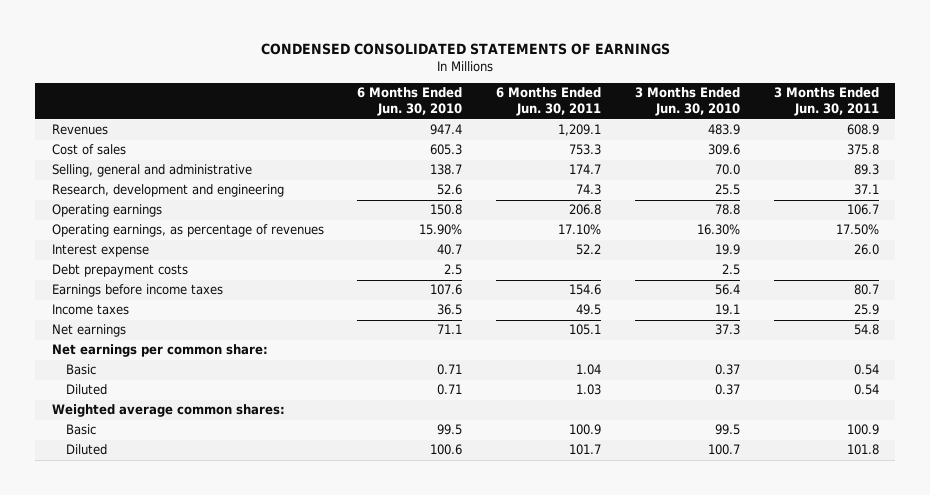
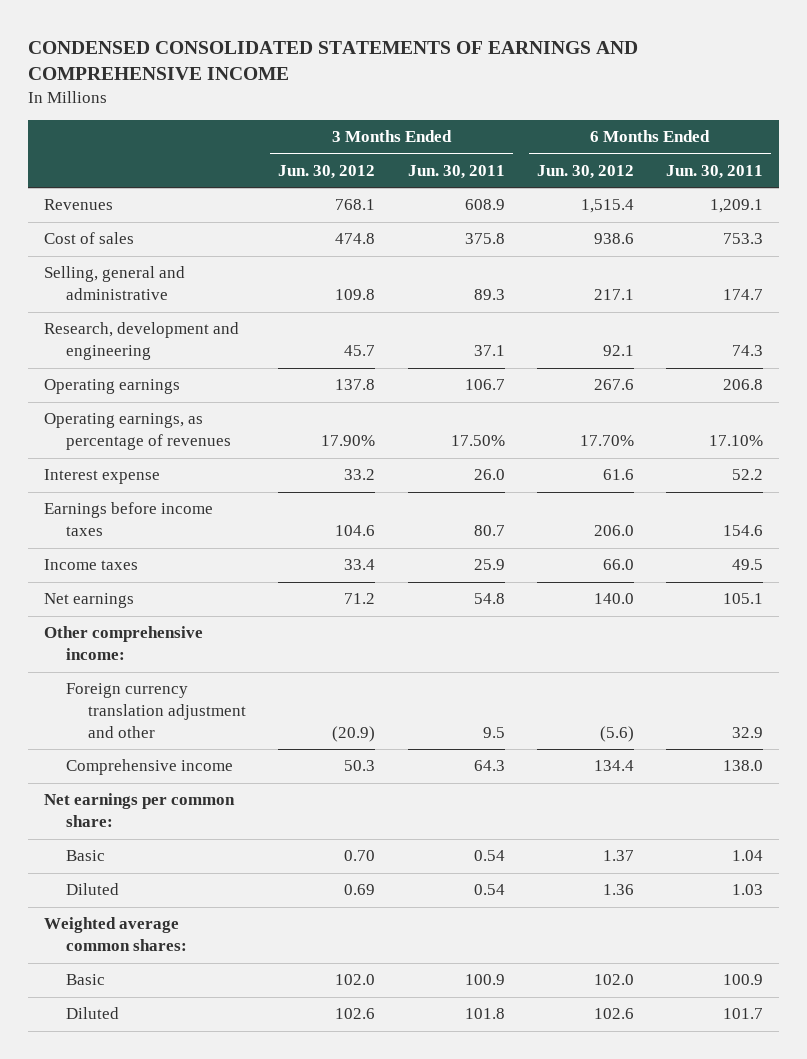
- CONDENSED CONSOLIDATED STATEMENTS OF EARNINGS
+ CONDENSED CONSOLIDATED STATEMENTS OF EARNINGS AND COMPREHENSIVE INCOME
- | 6 Months Ended Jun. 30, 2010 | 6 Months Ended Jun. 30, 2011 | 3 Months Ended Jun. 30, 2010 | 3 Months Ended Jun. 30, 2011
+ | 3 Months Ended Jun. 30, 2012 | 3 Months Ended Jun. 30, 2011 | 6 Months Ended Jun. 30, 2012 | 6 Months Ended Jun. 30, 2011
- Debt prepayment costs | 2.5 | | 2.5 |
+ Other comprehensive income:
+ Foreign currency translation adjustment and other | (20.9) | 9.5 | (5.6) | 32.9
+ Comprehensive income | 50.3 | 64.3 | 134.4 | 138.0

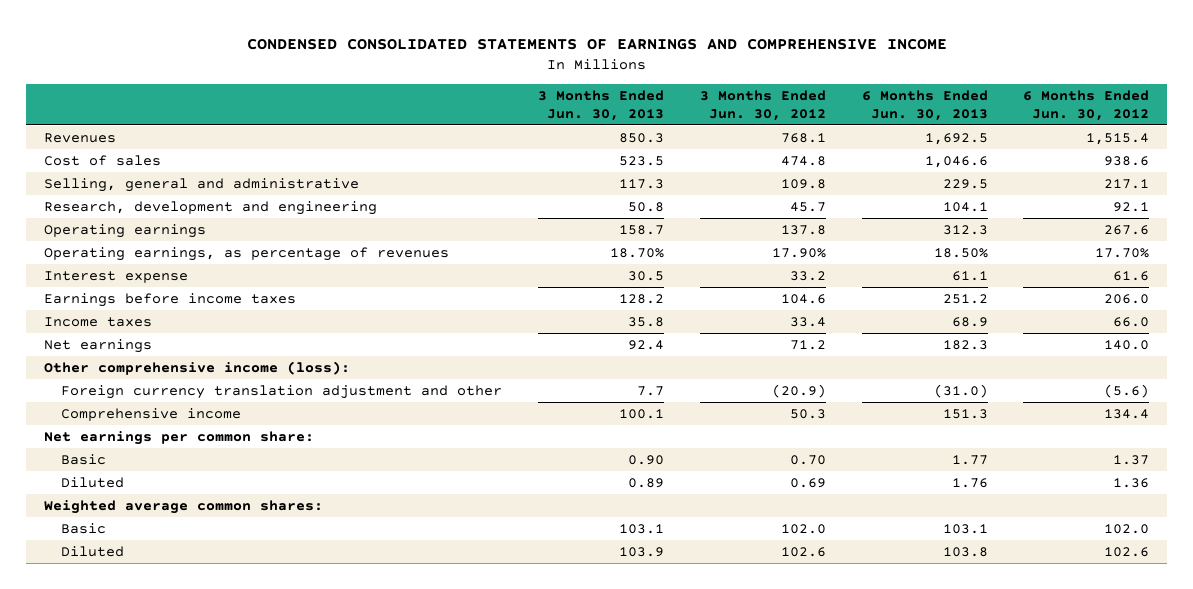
- | 3 Months Ended Jun. 30, 2012 | 3 Months Ended Jun. 30, 2011 | 6 Months Ended Jun. 30, 2012 | 6 Months Ended Jun. 30, 2011
+ | 3 Months Ended Jun. 30, 2013 | 3 Months Ended Jun. 30, 2012 | 6 Months Ended Jun. 30, 2013 | 6 Months Ended Jun. 30, 2012
- Other comprehensive income:
+ Other comprehensive income (loss):

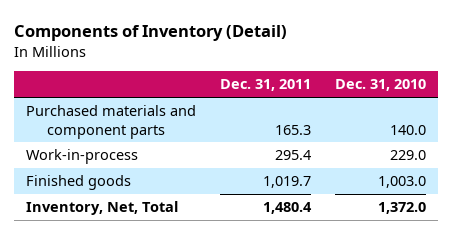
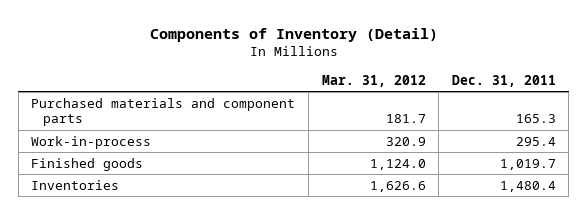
- | Dec. 31, 2011 | Dec. 31, 2010
+ | Mar. 31, 2012 | Dec. 31, 2011
- Inventory, Net, Total | 1,480.4 | 1,372.0
+ Inventories | 1,626.6 | 1,480.4

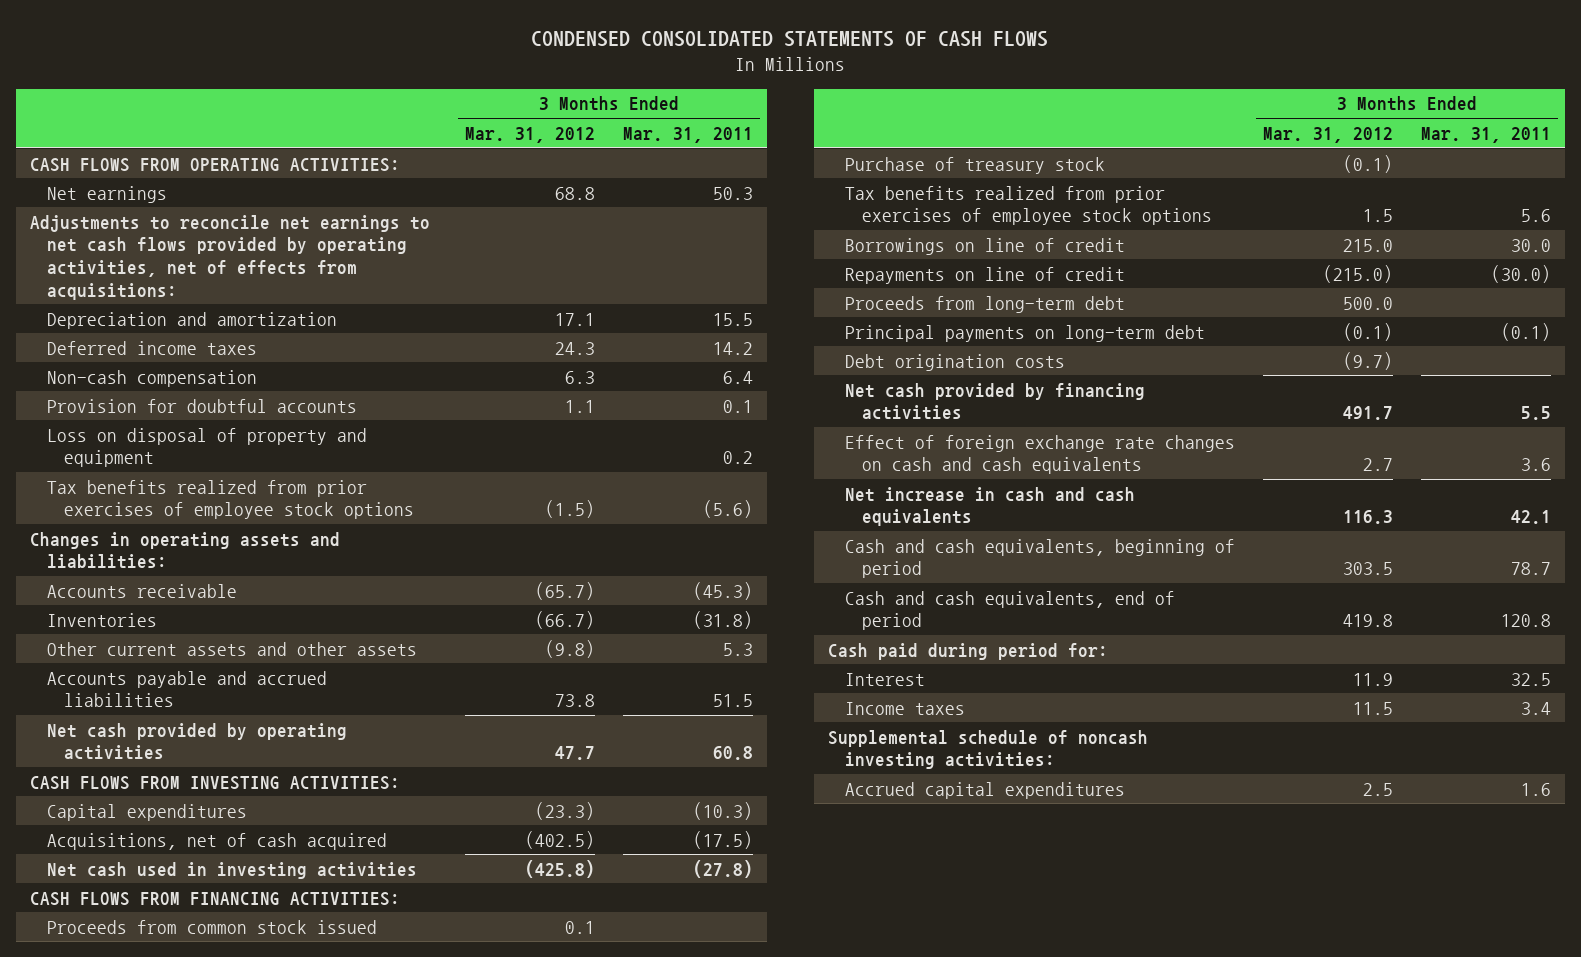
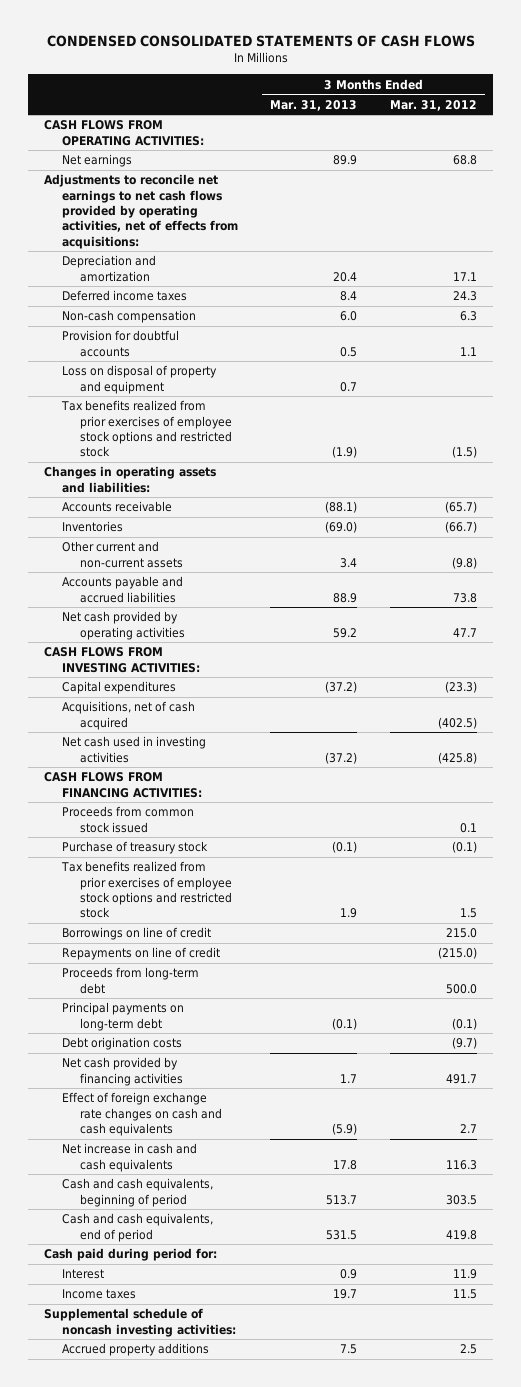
- | 3 Months Ended Mar. 31, 2012 | 3 Months Ended Mar. 31, 2011
+ | 3 Months Ended Mar. 31, 2013 | 3 Months Ended Mar. 31, 2012
- Tax benefits realized from prior exercises of employee stock options | (1.5) | (5.6)
+ Tax benefits realized from prior exercises of employee stock options and restricted stock | (1.9) | (1.5)
- Other current assets and other assets | (9.8) | 5.3
+ Other current and non-current assets | 3.4 | (9.8)
- Tax benefits realized from prior exercises of employee stock options | 1.5 | 5.6
+ Tax benefits realized from prior exercises of employee stock options and restricted stock | 1.9 | 1.5
- Accrued capital expenditures | 2.5 | 1.6
+ Accrued property additions | 7.5 | 2.5

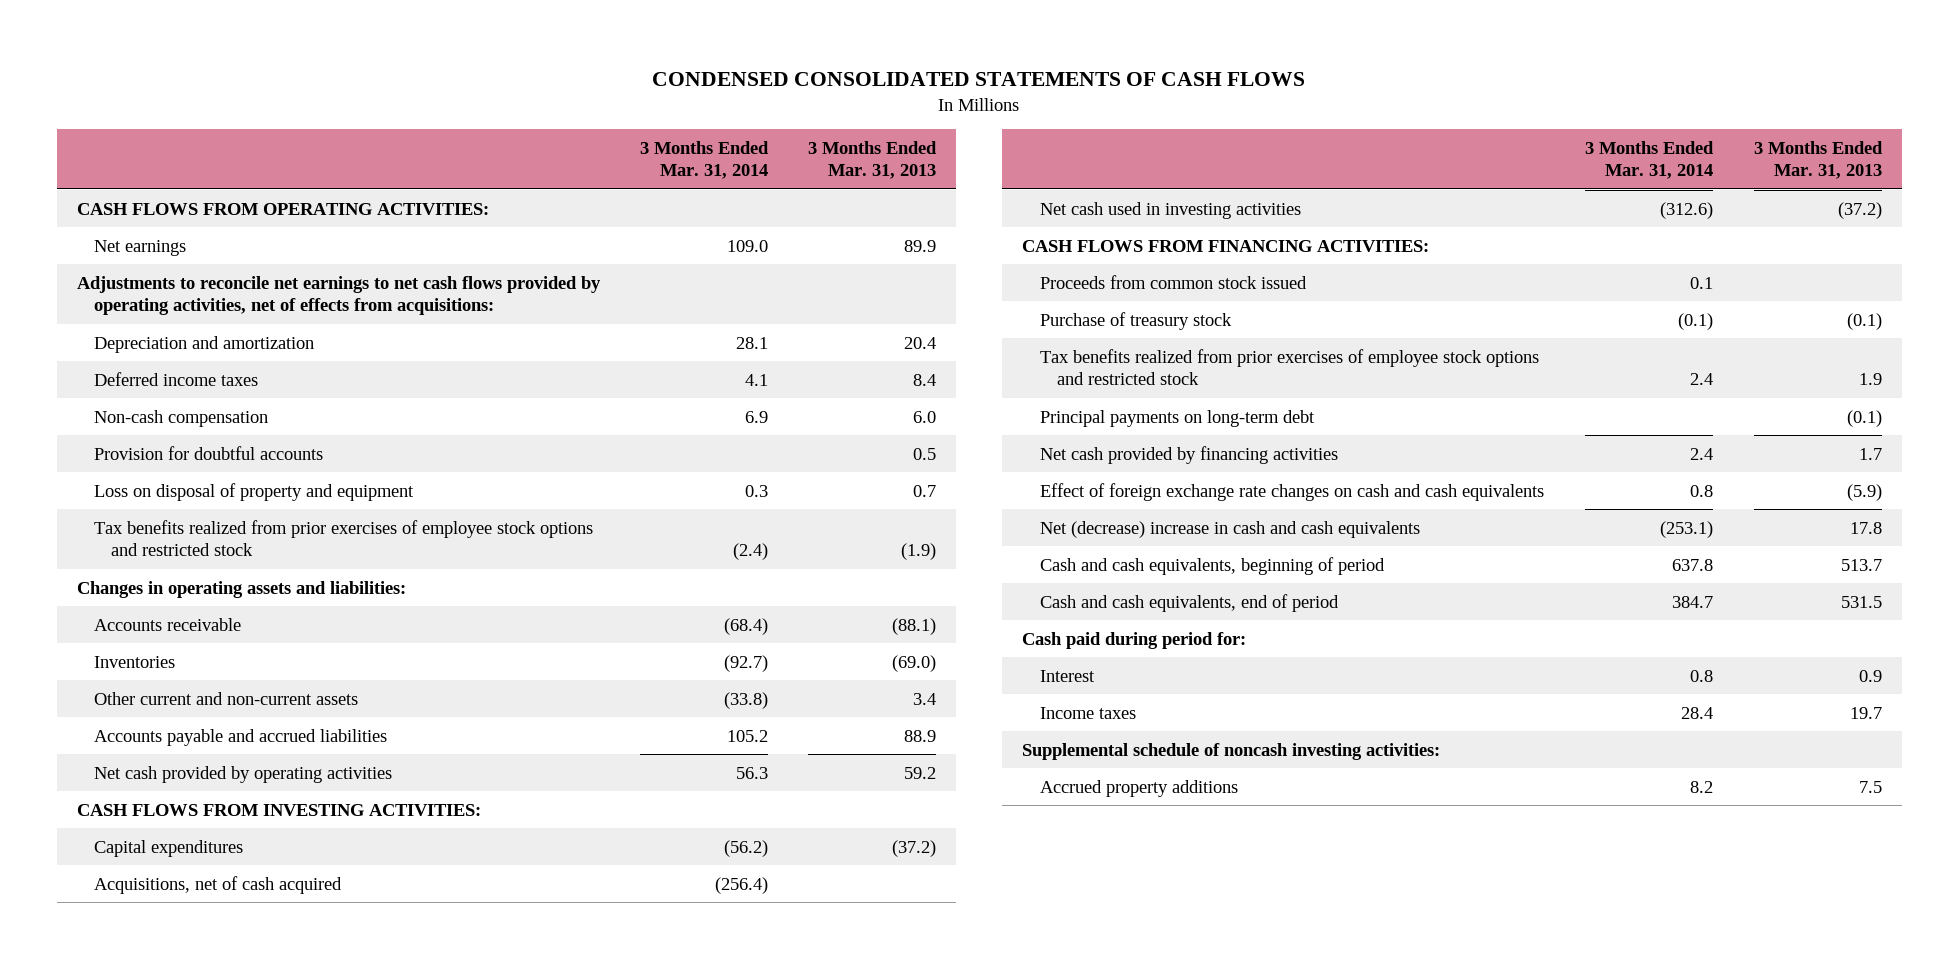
- | 3 Months Ended Mar. 31, 2013 | 3 Months Ended Mar. 31, 2012
+ | 3 Months Ended Mar. 31, 2014 | 3 Months Ended Mar. 31, 2013
- Borrowings on line of credit | | 215.0
- Repayments on line of credit | | (215.0)
- Proceeds from long-term debt | | 500.0
- Debt origination costs | | (9.7)
- Net increase in cash and cash equivalents | 17.8 | 116.3
+ Net (decrease) increase in cash and cash equivalents | (253.1) | 17.8

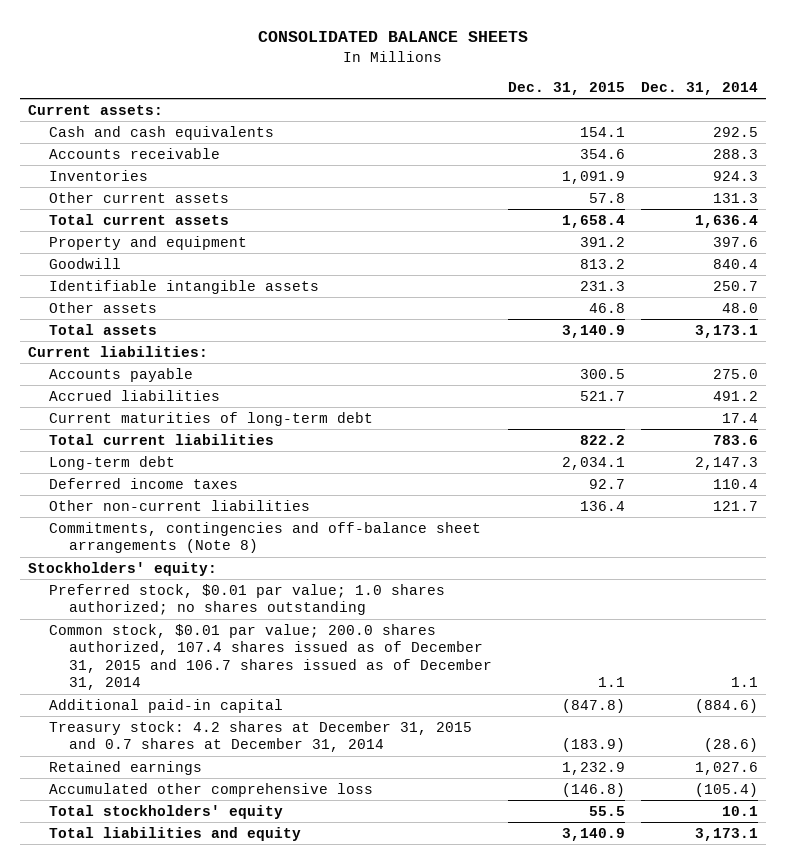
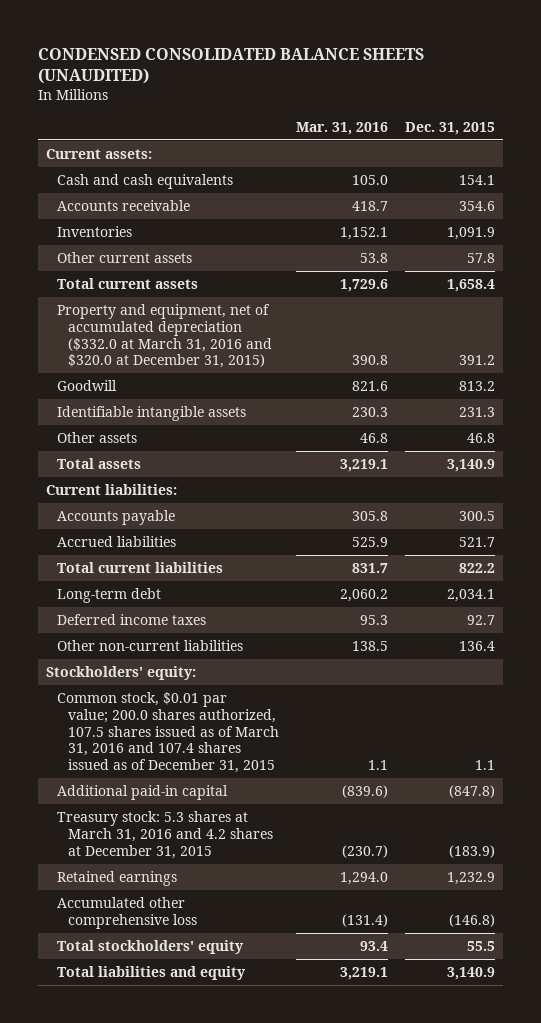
- CONSOLIDATED BALANCE SHEETS
+ CONDENSED CONSOLIDATED BALANCE SHEETS (UNAUDITED)
- | Dec. 31, 2015 | Dec. 31, 2014
+ | Mar. 31, 2016 | Dec. 31, 2015
- Property and equipment | 391.2 | 397.6
+ Property and equipment, net of accumulated depreciation ($332.0 at March 31, 2016 and $320.0 at December 31, 2015) | 390.8 | 391.2
- Current maturities of long-term debt | | 17.4
- Commitments, contingencies and off-balance sheet arrangements (Note 8)
- Preferred stock, $0.01 par value; 1.0 shares authorized; no shares outstanding
- Common stock, $0.01 par value; 200.0 shares authorized, 107.4 shares issued as of December 31, 2015 and 106.7 shares issued as of December 31, 2014 | 1.1 | 1.1
+ Common stock, $0.01 par value; 200.0 shares authorized, 107.5 shares issued as of March 31, 2016 and 107.4 shares issued as of December 31, 2015 | 1.1 | 1.1
- Treasury stock: 4.2 shares at December 31, 2015 and 0.7 shares at December 31, 2014 | (183.9) | (28.6)
+ Treasury stock: 5.3 shares at March 31, 2016 and 4.2 shares at December 31, 2015 | (230.7) | (183.9)

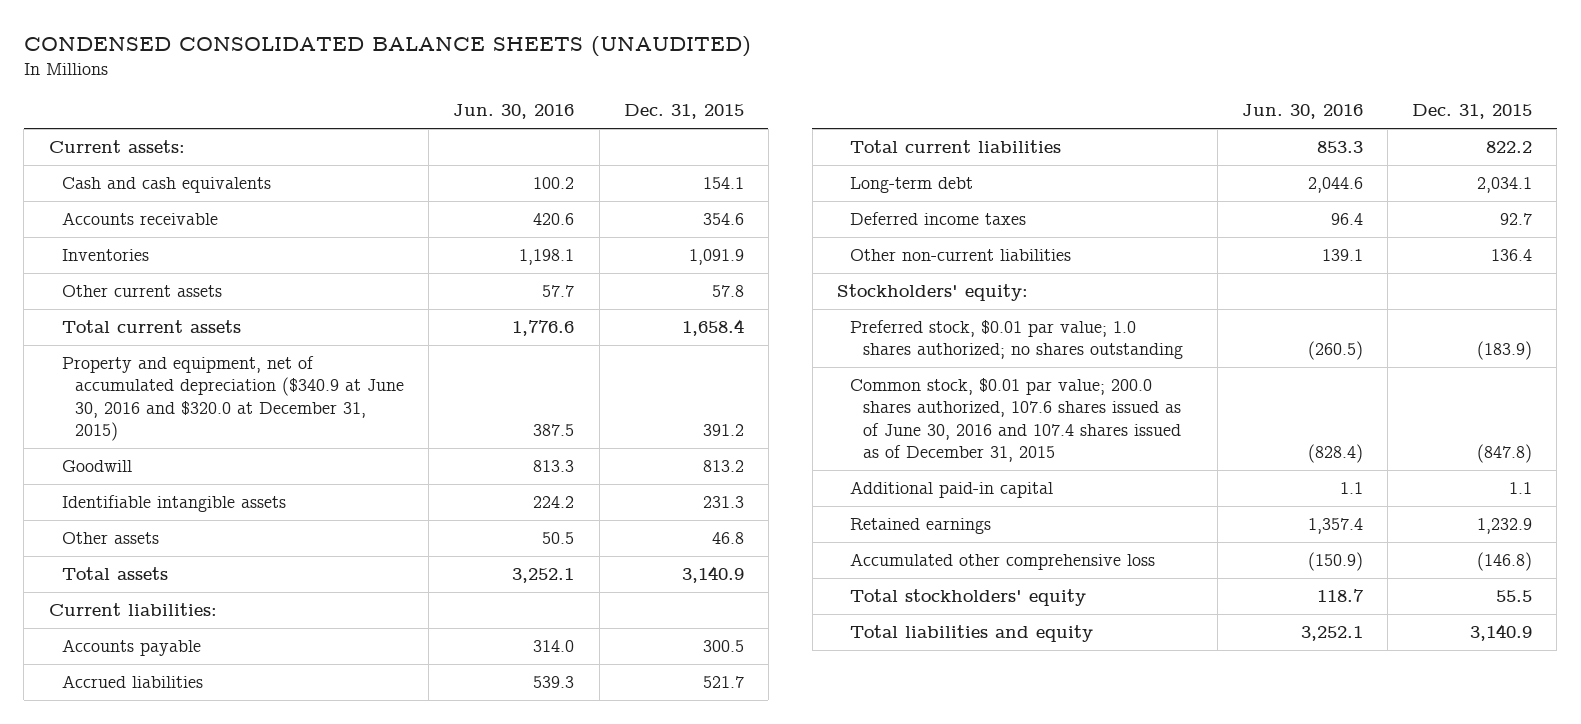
- | Mar. 31, 2016 | Dec. 31, 2015
+ | Jun. 30, 2016 | Dec. 31, 2015
- Property and equipment, net of accumulated depreciation ($332.0 at March 31, 2016 and $320.0 at December 31, 2015) | 390.8 | 391.2
+ Property and equipment, net of accumulated depreciation ($340.9 at June 30, 2016 and $320.0 at December 31, 2015) | 387.5 | 391.2
- Common stock, $0.01 par value; 200.0 shares authorized, 107.5 shares issued as of March 31, 2016 and 107.4 shares issued as of December 31, 2015 | 1.1 | 1.1
- Additional paid-in capital | (839.6) | (847.8)
- Treasury stock: 5.3 shares at March 31, 2016 and 4.2 shares at December 31, 2015 | (230.7) | (183.9)
+ Preferred stock, $0.01 par value; 1.0 shares authorized; no shares outstanding | (260.5) | (183.9)
+ Common stock, $0.01 par value; 200.0 shares authorized, 107.6 shares issued as of June 30, 2016 and 107.4 shares issued as of December 31, 2015 | (828.4) | (847.8)
+ Additional paid-in capital | 1.1 | 1.1

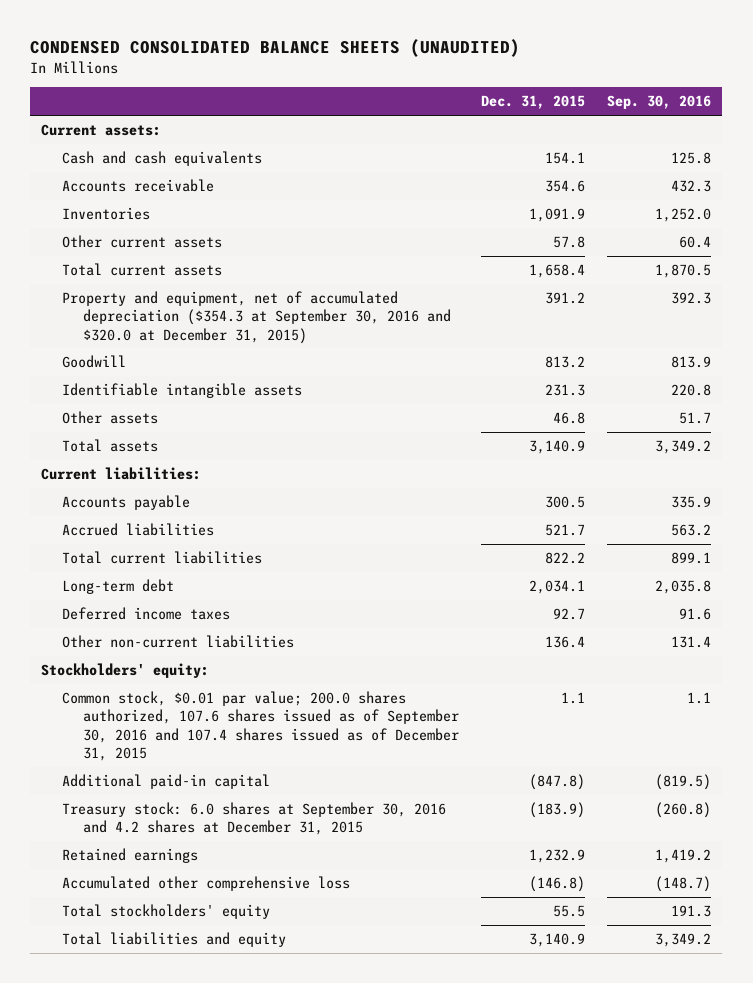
- | Jun. 30, 2016 | Dec. 31, 2015
+ | Dec. 31, 2015 | Sep. 30, 2016
- Property and equipment, net of accumulated depreciation ($340.9 at June 30, 2016 and $320.0 at December 31, 2015) | 387.5 | 391.2
+ Property and equipment, net of accumulated depreciation ($354.3 at September 30, 2016 and $320.0 at December 31, 2015) | 391.2 | 392.3
- Preferred stock, $0.01 par value; 1.0 shares authorized; no shares outstanding | (260.5) | (183.9)
- Common stock, $0.01 par value; 200.0 shares authorized, 107.6 shares issued as of June 30, 2016 and 107.4 shares issued as of December 31, 2015 | (828.4) | (847.8)
- Additional paid-in capital | 1.1 | 1.1
+ Common stock, $0.01 par value; 200.0 shares authorized, 107.6 shares issued as of September 30, 2016 and 107.4 shares issued as of December 31, 2015 | 1.1 | 1.1
+ Additional paid-in capital | (847.8) | (819.5)
+ Treasury stock: 6.0 shares at September 30, 2016 and 4.2 shares at December 31, 2015 | (183.9) | (260.8)

